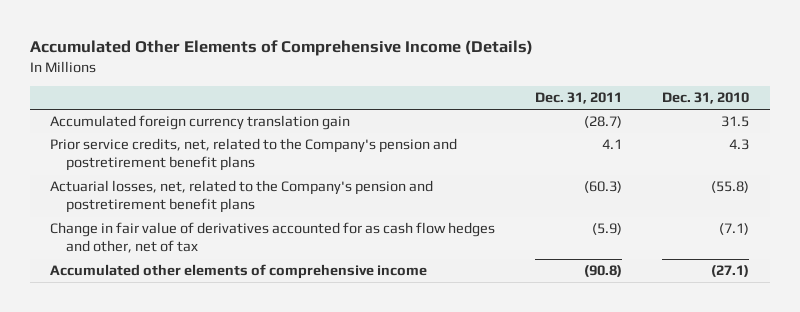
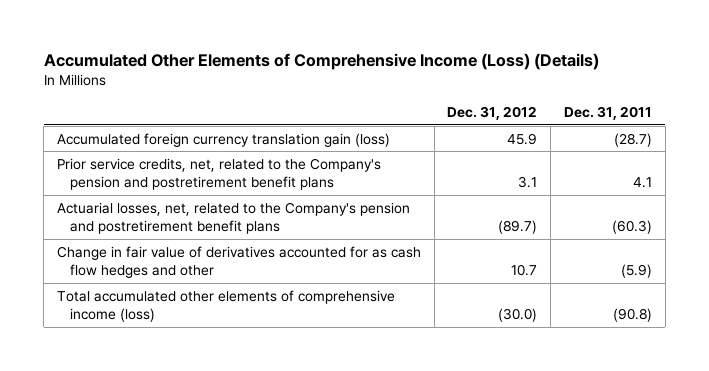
- Accumulated Other Elements of Comprehensive Income (Details)
+ Accumulated Other Elements of Comprehensive Income (Loss) (Details)
- | Dec. 31, 2011 | Dec. 31, 2010
+ | Dec. 31, 2012 | Dec. 31, 2011
- Accumulated foreign currency translation gain | (28.7) | 31.5
+ Accumulated foreign currency translation gain (loss) | 45.9 | (28.7)
- Change in fair value of derivatives accounted for as cash flow hedges and other, net of tax | (5.9) | (7.1)
- Accumulated other elements of comprehensive income | (90.8) | (27.1)
+ Change in fair value of derivatives accounted for as cash flow hedges and other | 10.7 | (5.9)
+ Total accumulated other elements of comprehensive income (loss) | (30.0) | (90.8)

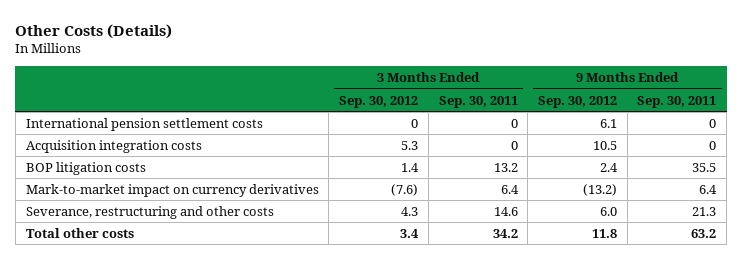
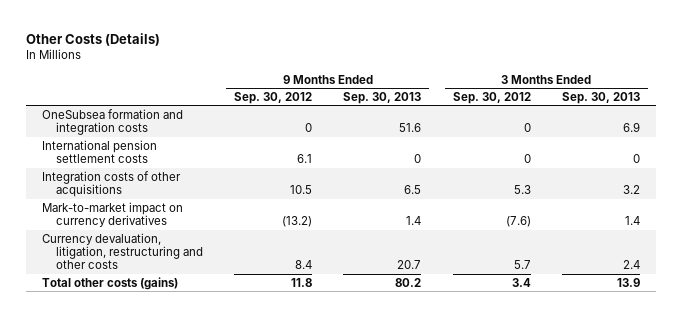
- | 3 Months Ended Sep. 30, 2012 | 3 Months Ended Sep. 30, 2011 | 9 Months Ended Sep. 30, 2012 | 9 Months Ended Sep. 30, 2011
+ | 9 Months Ended Sep. 30, 2012 | 9 Months Ended Sep. 30, 2013 | 3 Months Ended Sep. 30, 2012 | 3 Months Ended Sep. 30, 2013
+ OneSubsea formation and integration costs | 0 | 51.6 | 0 | 6.9
- Acquisition integration costs | 5.3 | 0 | 10.5 | 0
- BOP litigation costs | 1.4 | 13.2 | 2.4 | 35.5
+ Integration costs of other acquisitions | 10.5 | 6.5 | 5.3 | 3.2
- Severance, restructuring and other costs | 4.3 | 14.6 | 6.0 | 21.3
- Total other costs | 3.4 | 34.2 | 11.8 | 63.2
+ Currency devaluation, litigation, restructuring and other costs | 8.4 | 20.7 | 5.7 | 2.4
+ Total other costs (gains) | 11.8 | 80.2 | 3.4 | 13.9

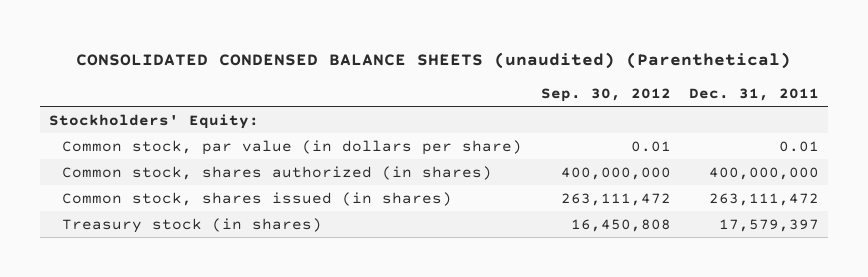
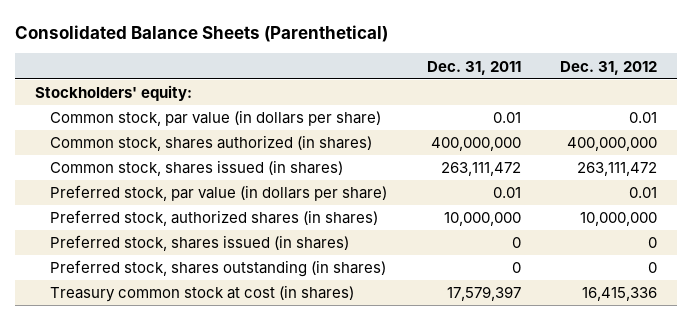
- CONSOLIDATED CONDENSED BALANCE SHEETS (unaudited) (Parenthetical)
+ Consolidated Balance Sheets (Parenthetical)
- | Sep. 30, 2012 | Dec. 31, 2011
+ | Dec. 31, 2011 | Dec. 31, 2012
- Stockholders' Equity:
+ Stockholders' equity:
- Treasury stock (in shares) | 16,450,808 | 17,579,397
+ Preferred stock, par value (in dollars per share) | 0.01 | 0.01
+ Preferred stock, authorized shares (in shares) | 10,000,000 | 10,000,000
+ Preferred stock, shares issued (in shares) | 0 | 0
+ Preferred stock, shares outstanding (in shares) | 0 | 0
+ Treasury common stock at cost (in shares) | 17,579,397 | 16,415,336

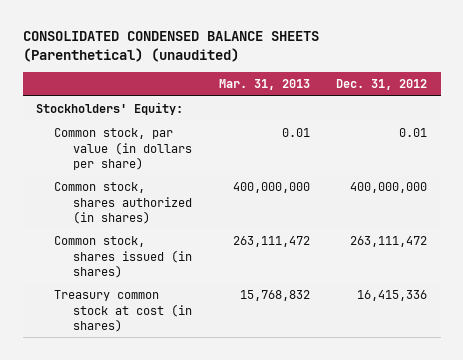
- Consolidated Balance Sheets (Parenthetical)
+ CONSOLIDATED CONDENSED BALANCE SHEETS (Parenthetical) (unaudited)
- | Dec. 31, 2011 | Dec. 31, 2012
+ | Mar. 31, 2013 | Dec. 31, 2012
- Stockholders' equity:
+ Stockholders' Equity:
- Preferred stock, par value (in dollars per share) | 0.01 | 0.01
- Preferred stock, authorized shares (in shares) | 10,000,000 | 10,000,000
- Preferred stock, shares issued (in shares) | 0 | 0
- Preferred stock, shares outstanding (in shares) | 0 | 0

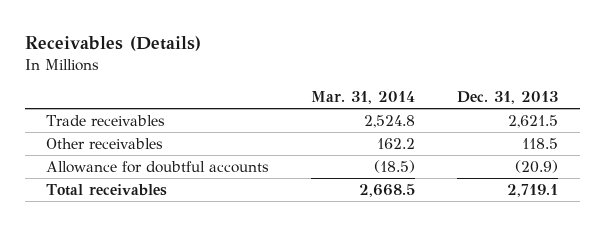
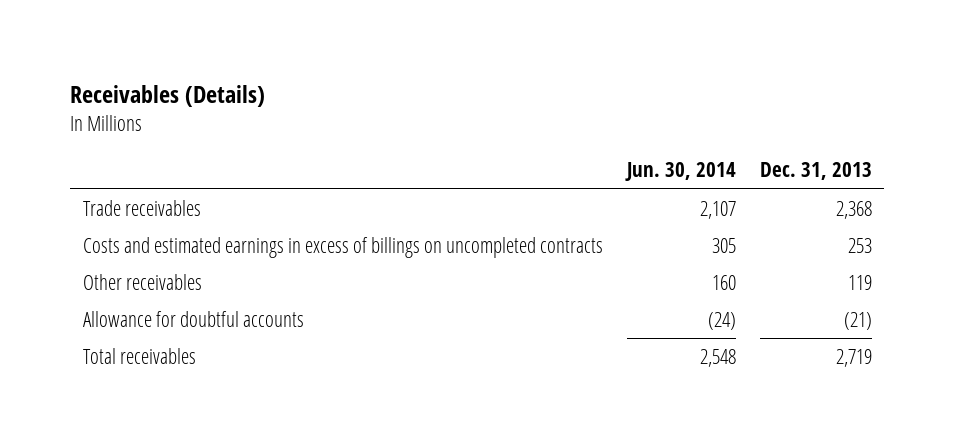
- | Mar. 31, 2014 | Dec. 31, 2013
+ | Jun. 30, 2014 | Dec. 31, 2013
- Trade receivables | 2,524.8 | 2,621.5
- Other receivables | 162.2 | 118.5
- Allowance for doubtful accounts | (18.5) | (20.9)
- Total receivables | 2,668.5 | 2,719.1
+ Trade receivables | 2,107 | 2,368
+ Costs and estimated earnings in excess of billings on uncompleted contracts | 305 | 253
+ Other receivables | 160 | 119
+ Allowance for doubtful accounts | (24) | (21)
+ Total receivables | 2,548 | 2,719

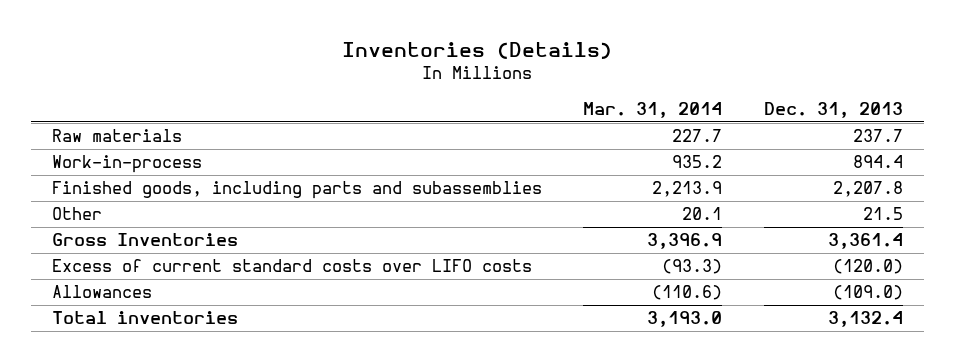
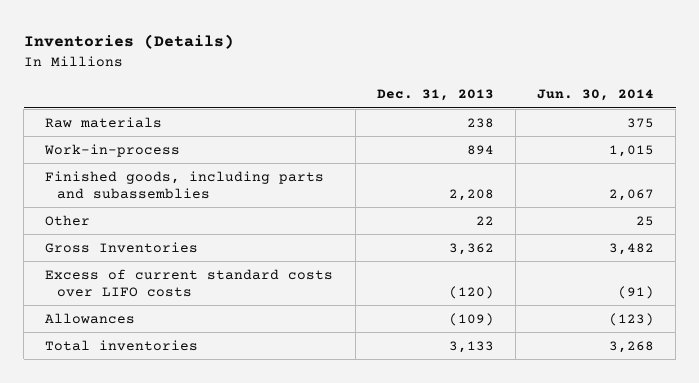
- | Mar. 31, 2014 | Dec. 31, 2013
+ | Dec. 31, 2013 | Jun. 30, 2014
- Raw materials | 227.7 | 237.7
- Work-in-process | 935.2 | 894.4
- Finished goods, including parts and subassemblies | 2,213.9 | 2,207.8
- Other | 20.1 | 21.5
- Gross Inventories | 3,396.9 | 3,361.4
- Excess of current standard costs over LIFO costs | (93.3) | (120.0)
- Allowances | (110.6) | (109.0)
- Total inventories | 3,193.0 | 3,132.4
+ Raw materials | 238 | 375
+ Work-in-process | 894 | 1,015
+ Finished goods, including parts and subassemblies | 2,208 | 2,067
+ Other | 22 | 25
+ Gross Inventories | 3,362 | 3,482
+ Excess of current standard costs over LIFO costs | (120) | (91)
+ Allowances | (109) | (123)
+ Total inventories | 3,133 | 3,268

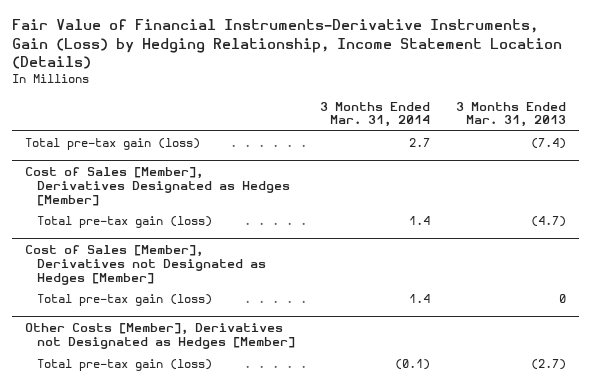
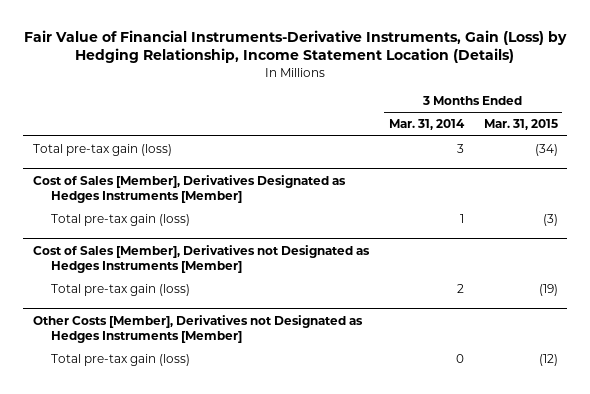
- | 3 Months Ended Mar. 31, 2014 | 3 Months Ended Mar. 31, 2013
+ | 3 Months Ended Mar. 31, 2014 | 3 Months Ended Mar. 31, 2015
- Total pre-tax gain (loss) | 2.7 | (7.4)
- Cost of Sales [Member], Derivatives Designated as Hedges [Member]
- Total pre-tax gain (loss) | 1.4 | (4.7)
- Cost of Sales [Member], Derivatives not Designated as Hedges [Member]
- Total pre-tax gain (loss) | 1.4 | 0
- Other Costs [Member], Derivatives not Designated as Hedges [Member]
- Total pre-tax gain (loss) | (0.1) | (2.7)
+ Total pre-tax gain (loss) | 3 | (34)
+ Cost of Sales [Member], Derivatives Designated as Hedges Instruments [Member]
+ Total pre-tax gain (loss) | 1 | (3)
+ Cost of Sales [Member], Derivatives not Designated as Hedges Instruments [Member]
+ Total pre-tax gain (loss) | 2 | (19)
+ Other Costs [Member], Derivatives not Designated as Hedges Instruments [Member]
+ Total pre-tax gain (loss) | 0 | (12)

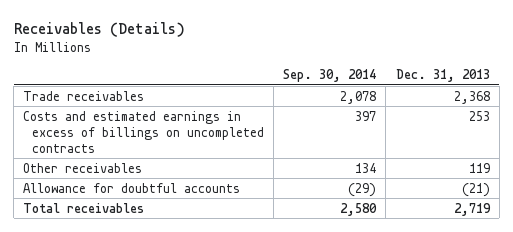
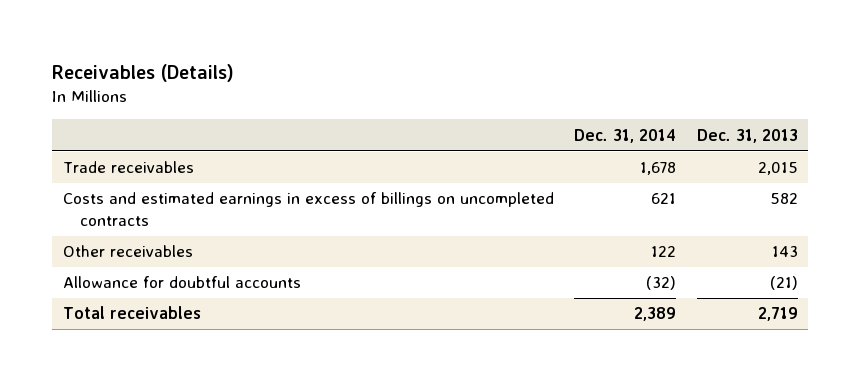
- | Sep. 30, 2014 | Dec. 31, 2013
+ | Dec. 31, 2014 | Dec. 31, 2013
- Trade receivables | 2,078 | 2,368
- Costs and estimated earnings in excess of billings on uncompleted contracts | 397 | 253
- Other receivables | 134 | 119
+ Trade receivables | 1,678 | 2,015
+ Costs and estimated earnings in excess of billings on uncompleted contracts | 621 | 582
+ Other receivables | 122 | 143

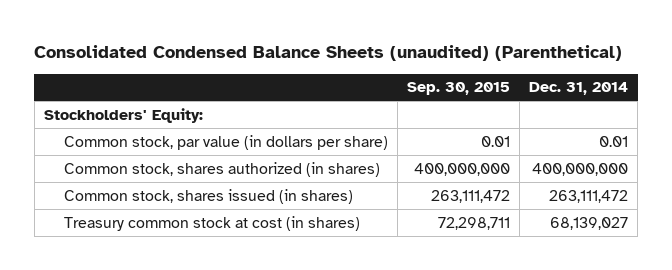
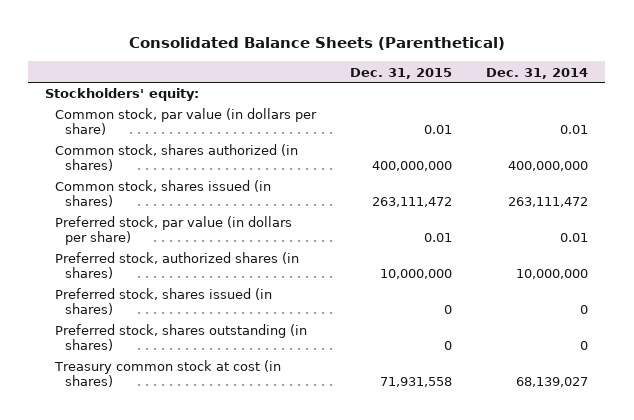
- Consolidated Condensed Balance Sheets (unaudited) (Parenthetical)
+ Consolidated Balance Sheets (Parenthetical)
- | Sep. 30, 2015 | Dec. 31, 2014
+ | Dec. 31, 2015 | Dec. 31, 2014
- Stockholders' Equity:
+ Stockholders' equity:
+ Preferred stock, par value (in dollars per share) | 0.01 | 0.01
+ Preferred stock, authorized shares (in shares) | 10,000,000 | 10,000,000
+ Preferred stock, shares issued (in shares) | 0 | 0
+ Preferred stock, shares outstanding (in shares) | 0 | 0

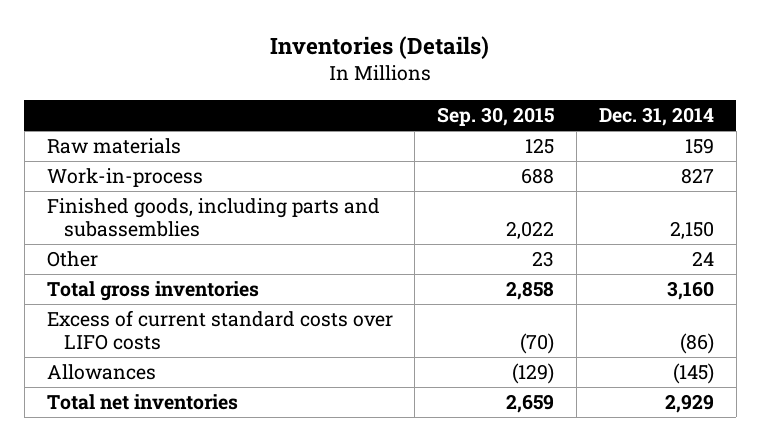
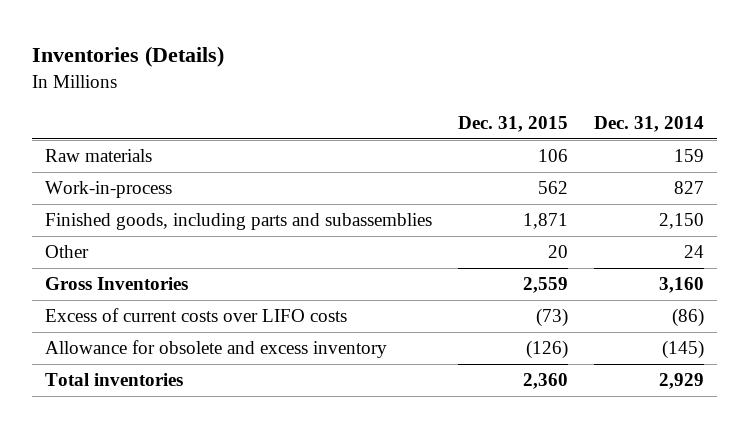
- | Sep. 30, 2015 | Dec. 31, 2014
+ | Dec. 31, 2015 | Dec. 31, 2014
- Total gross inventories | 2,858 | 3,160
- Excess of current standard costs over LIFO costs | (70) | (86)
- Allowances | (129) | (145)
- Total net inventories | 2,659 | 2,929
+ Gross Inventories | 2,559 | 3,160
+ Excess of current costs over LIFO costs | (73) | (86)
+ Allowance for obsolete and excess inventory | (126) | (145)
+ Total inventories | 2,360 | 2,929

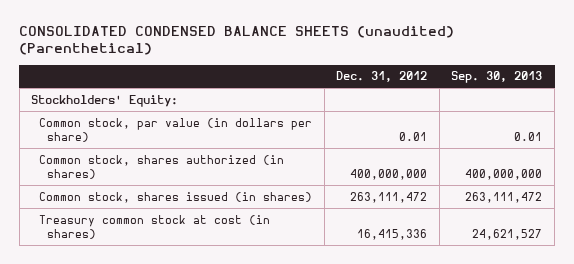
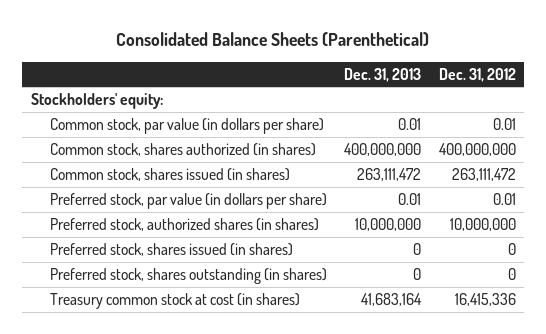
- CONSOLIDATED CONDENSED BALANCE SHEETS (unaudited) (Parenthetical)
+ Consolidated Balance Sheets (Parenthetical)
- | Dec. 31, 2012 | Sep. 30, 2013
+ | Dec. 31, 2013 | Dec. 31, 2012
- Stockholders' Equity:
+ Stockholders' equity:
+ Preferred stock, par value (in dollars per share) | 0.01 | 0.01
+ Preferred stock, authorized shares (in shares) | 10,000,000 | 10,000,000
+ Preferred stock, shares issued (in shares) | 0 | 0
+ Preferred stock, shares outstanding (in shares) | 0 | 0

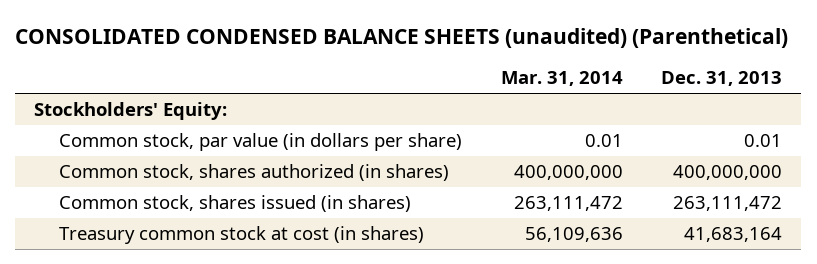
- Consolidated Balance Sheets (Parenthetical)
+ CONSOLIDATED CONDENSED BALANCE SHEETS (unaudited) (Parenthetical)
- | Dec. 31, 2013 | Dec. 31, 2012
+ | Mar. 31, 2014 | Dec. 31, 2013
- Stockholders' equity:
+ Stockholders' Equity:
- Preferred stock, par value (in dollars per share) | 0.01 | 0.01
- Preferred stock, authorized shares (in shares) | 10,000,000 | 10,000,000
- Preferred stock, shares issued (in shares) | 0 | 0
- Preferred stock, shares outstanding (in shares) | 0 | 0

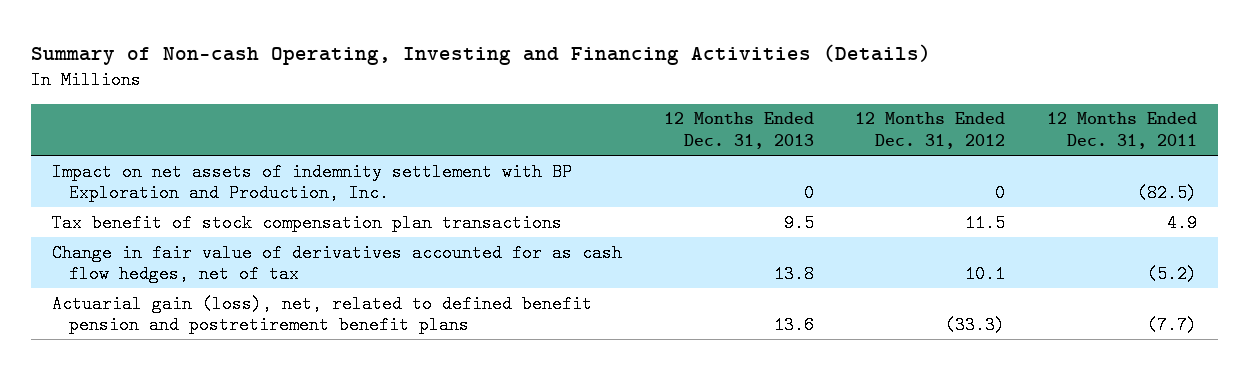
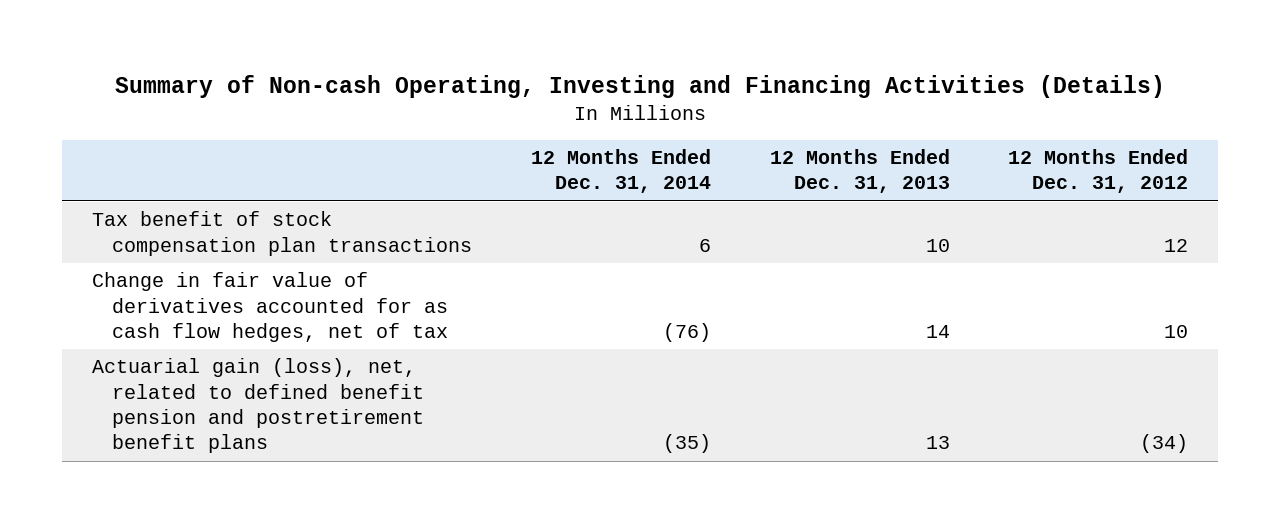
- | 12 Months Ended Dec. 31, 2013 | 12 Months Ended Dec. 31, 2012 | 12 Months Ended Dec. 31, 2011
+ | 12 Months Ended Dec. 31, 2014 | 12 Months Ended Dec. 31, 2013 | 12 Months Ended Dec. 31, 2012
- Impact on net assets of indemnity settlement with BP Exploration and Production, Inc. | 0 | 0 | (82.5)
- Tax benefit of stock compensation plan transactions | 9.5 | 11.5 | 4.9
- Change in fair value of derivatives accounted for as cash flow hedges, net of tax | 13.8 | 10.1 | (5.2)
- Actuarial gain (loss), net, related to defined benefit pension and postretirement benefit plans | 13.6 | (33.3) | (7.7)
+ Tax benefit of stock compensation plan transactions | 6 | 10 | 12
+ Change in fair value of derivatives accounted for as cash flow hedges, net of tax | (76) | 14 | 10
+ Actuarial gain (loss), net, related to defined benefit pension and postretirement benefit plans | (35) | 13 | (34)

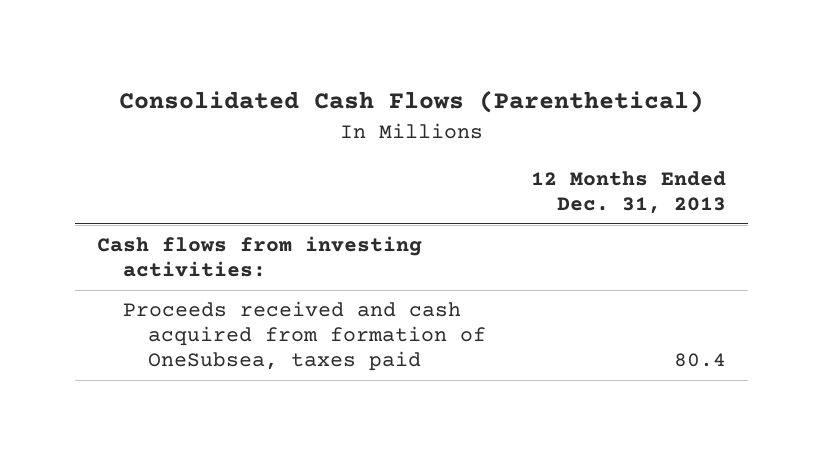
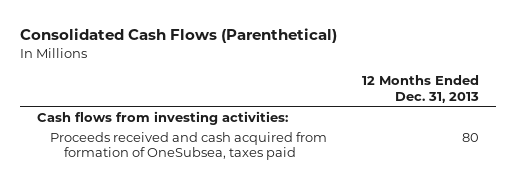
- Proceeds received and cash acquired from formation of OneSubsea, taxes paid | 80.4
+ Proceeds received and cash acquired from formation of OneSubsea, taxes paid | 80

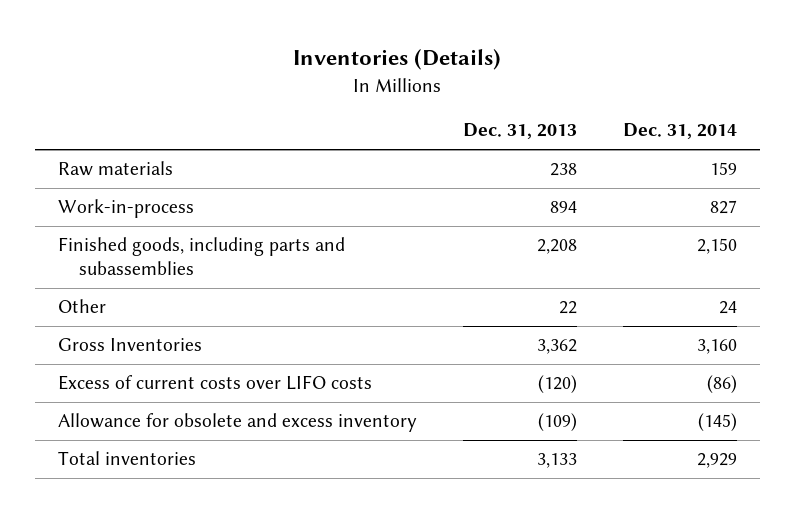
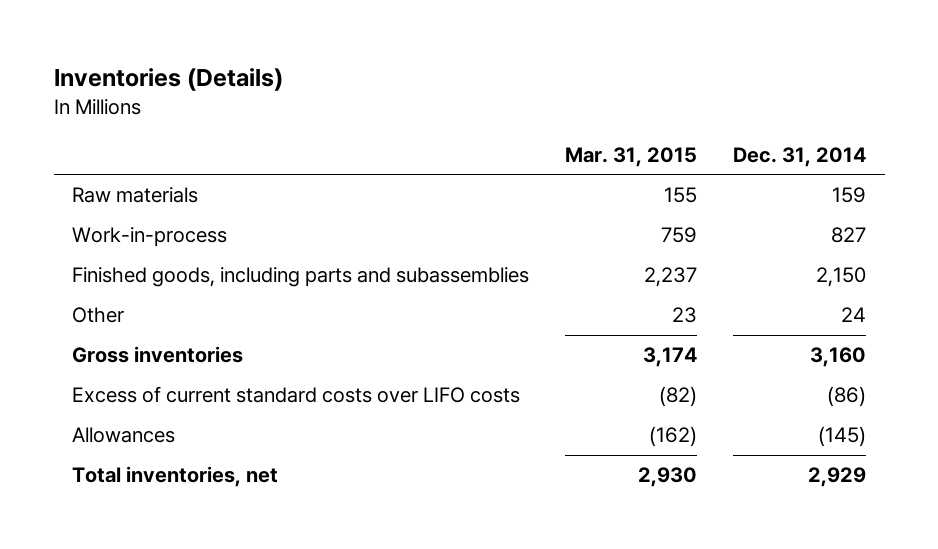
- | Dec. 31, 2013 | Dec. 31, 2014
+ | Mar. 31, 2015 | Dec. 31, 2014
- Gross Inventories | 3,362 | 3,160
- Excess of current costs over LIFO costs | (120) | (86)
- Allowance for obsolete and excess inventory | (109) | (145)
- Total inventories | 3,133 | 2,929
+ Gross inventories | 3,174 | 3,160
+ Excess of current standard costs over LIFO costs | (82) | (86)
+ Allowances | (162) | (145)
+ Total inventories, net | 2,930 | 2,929

